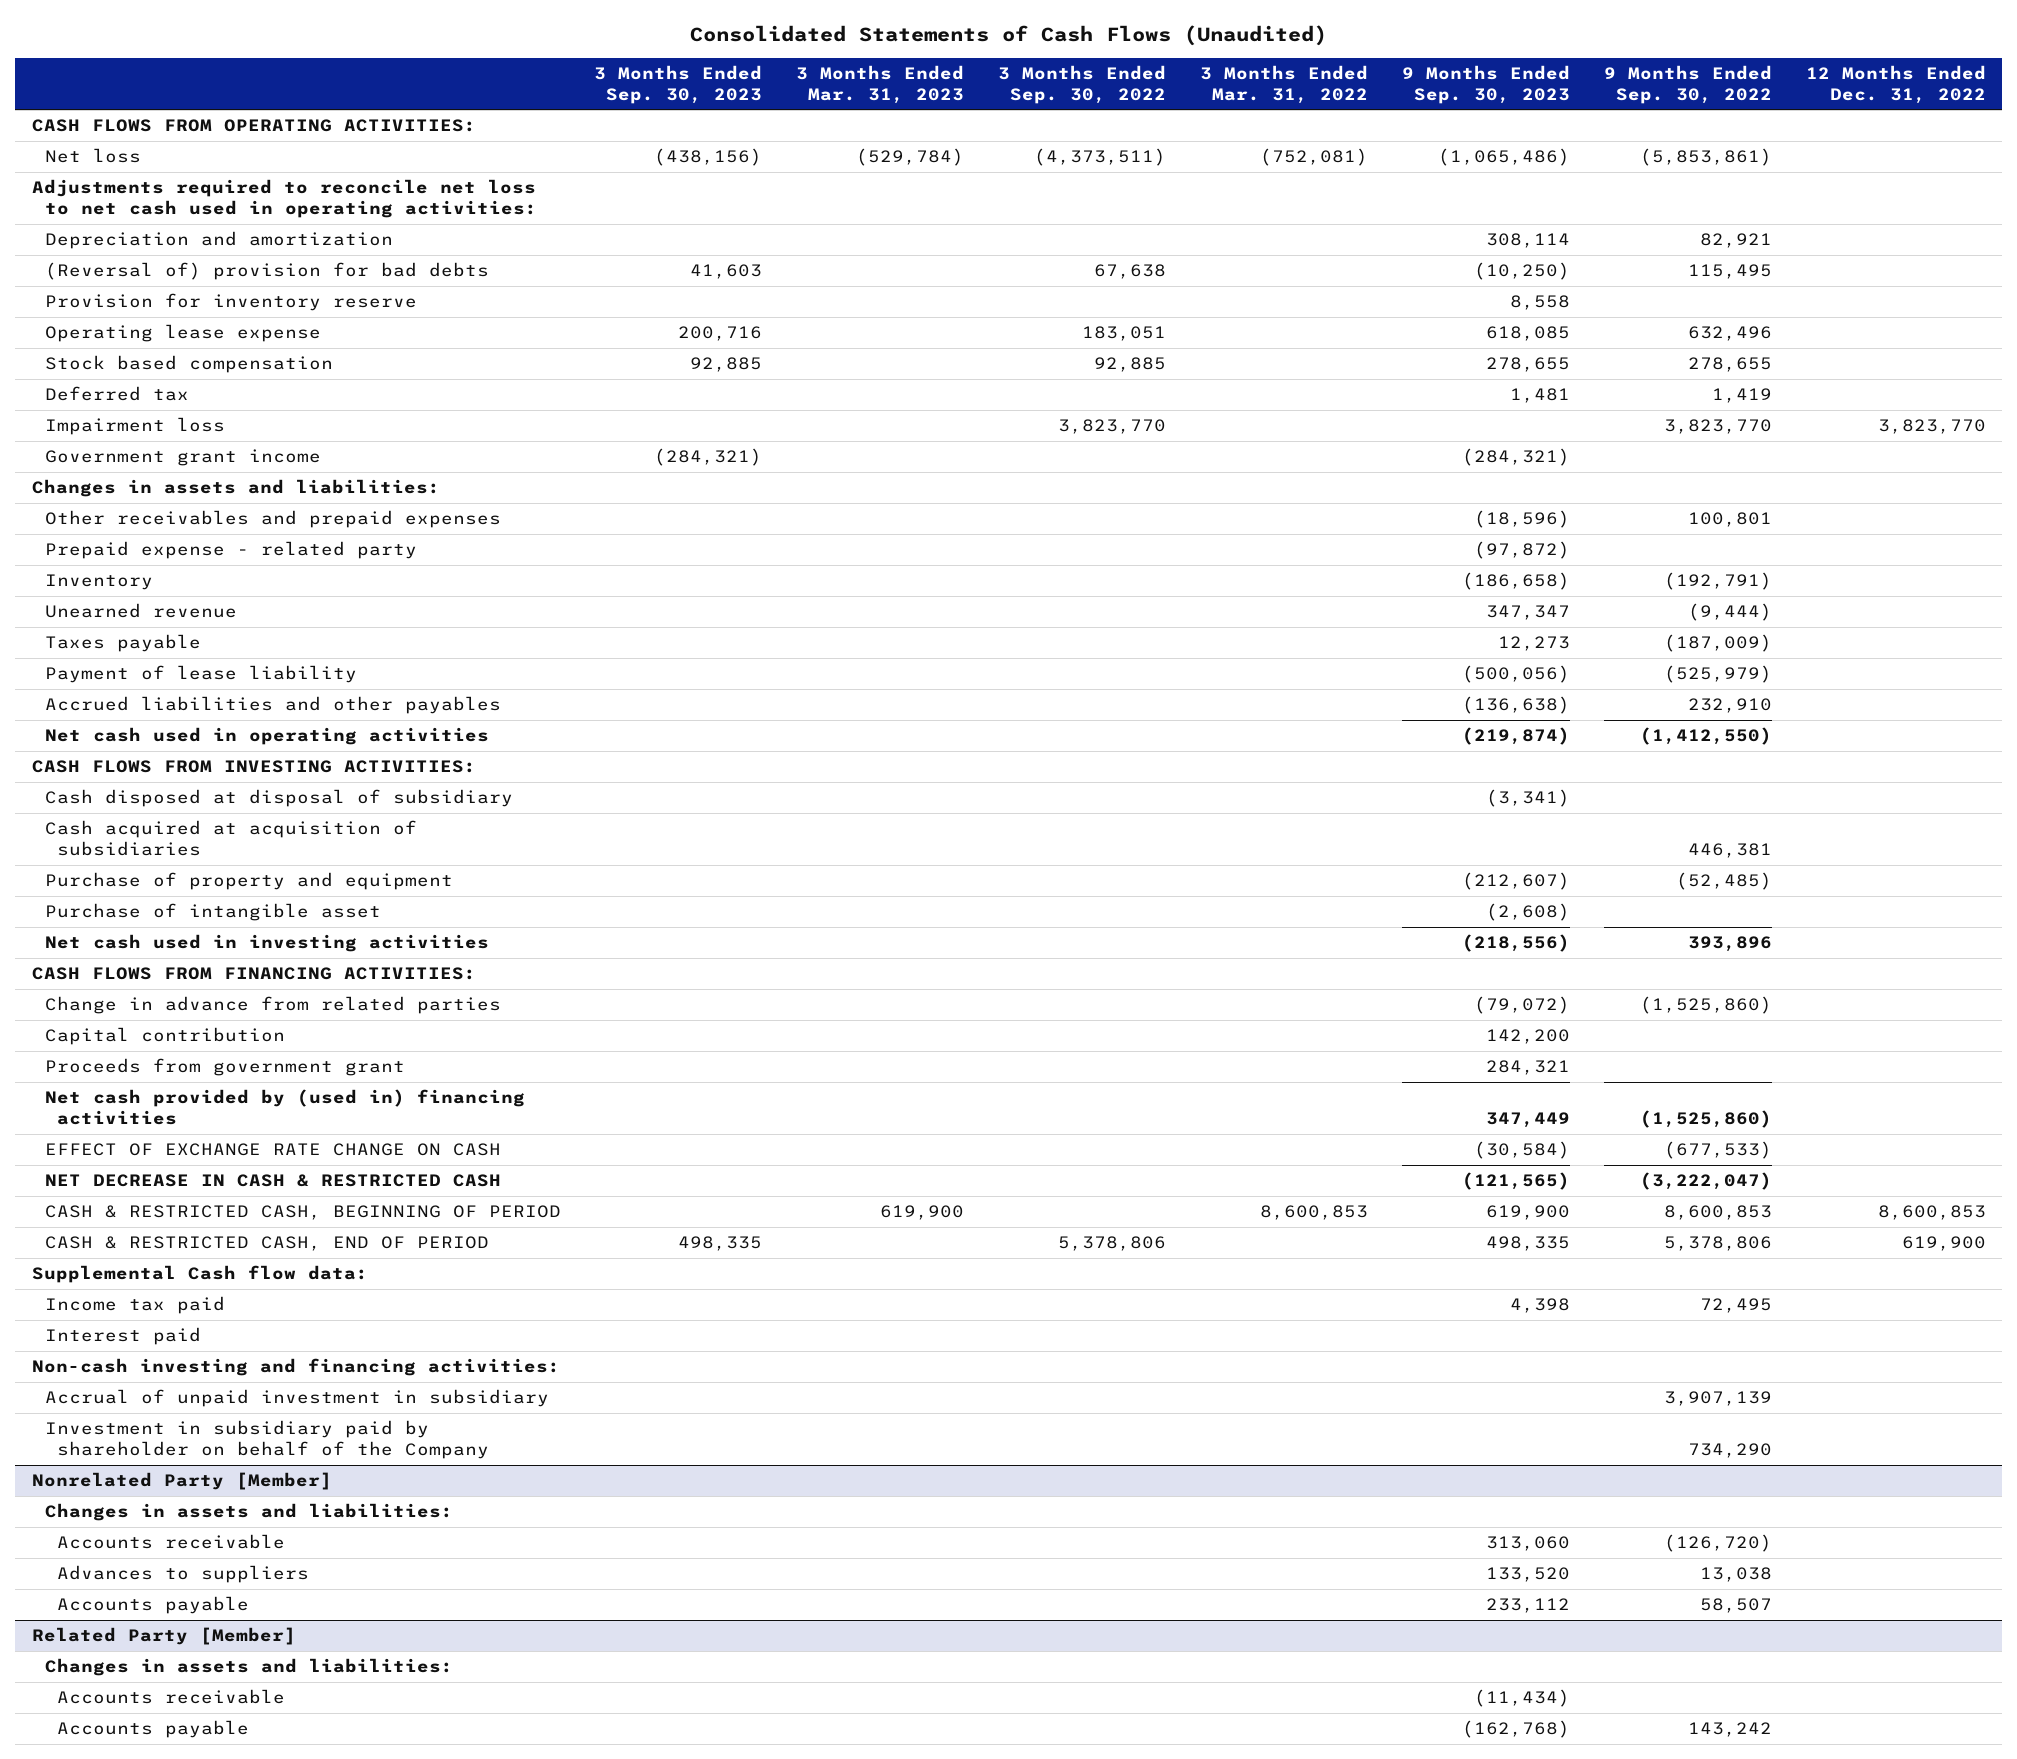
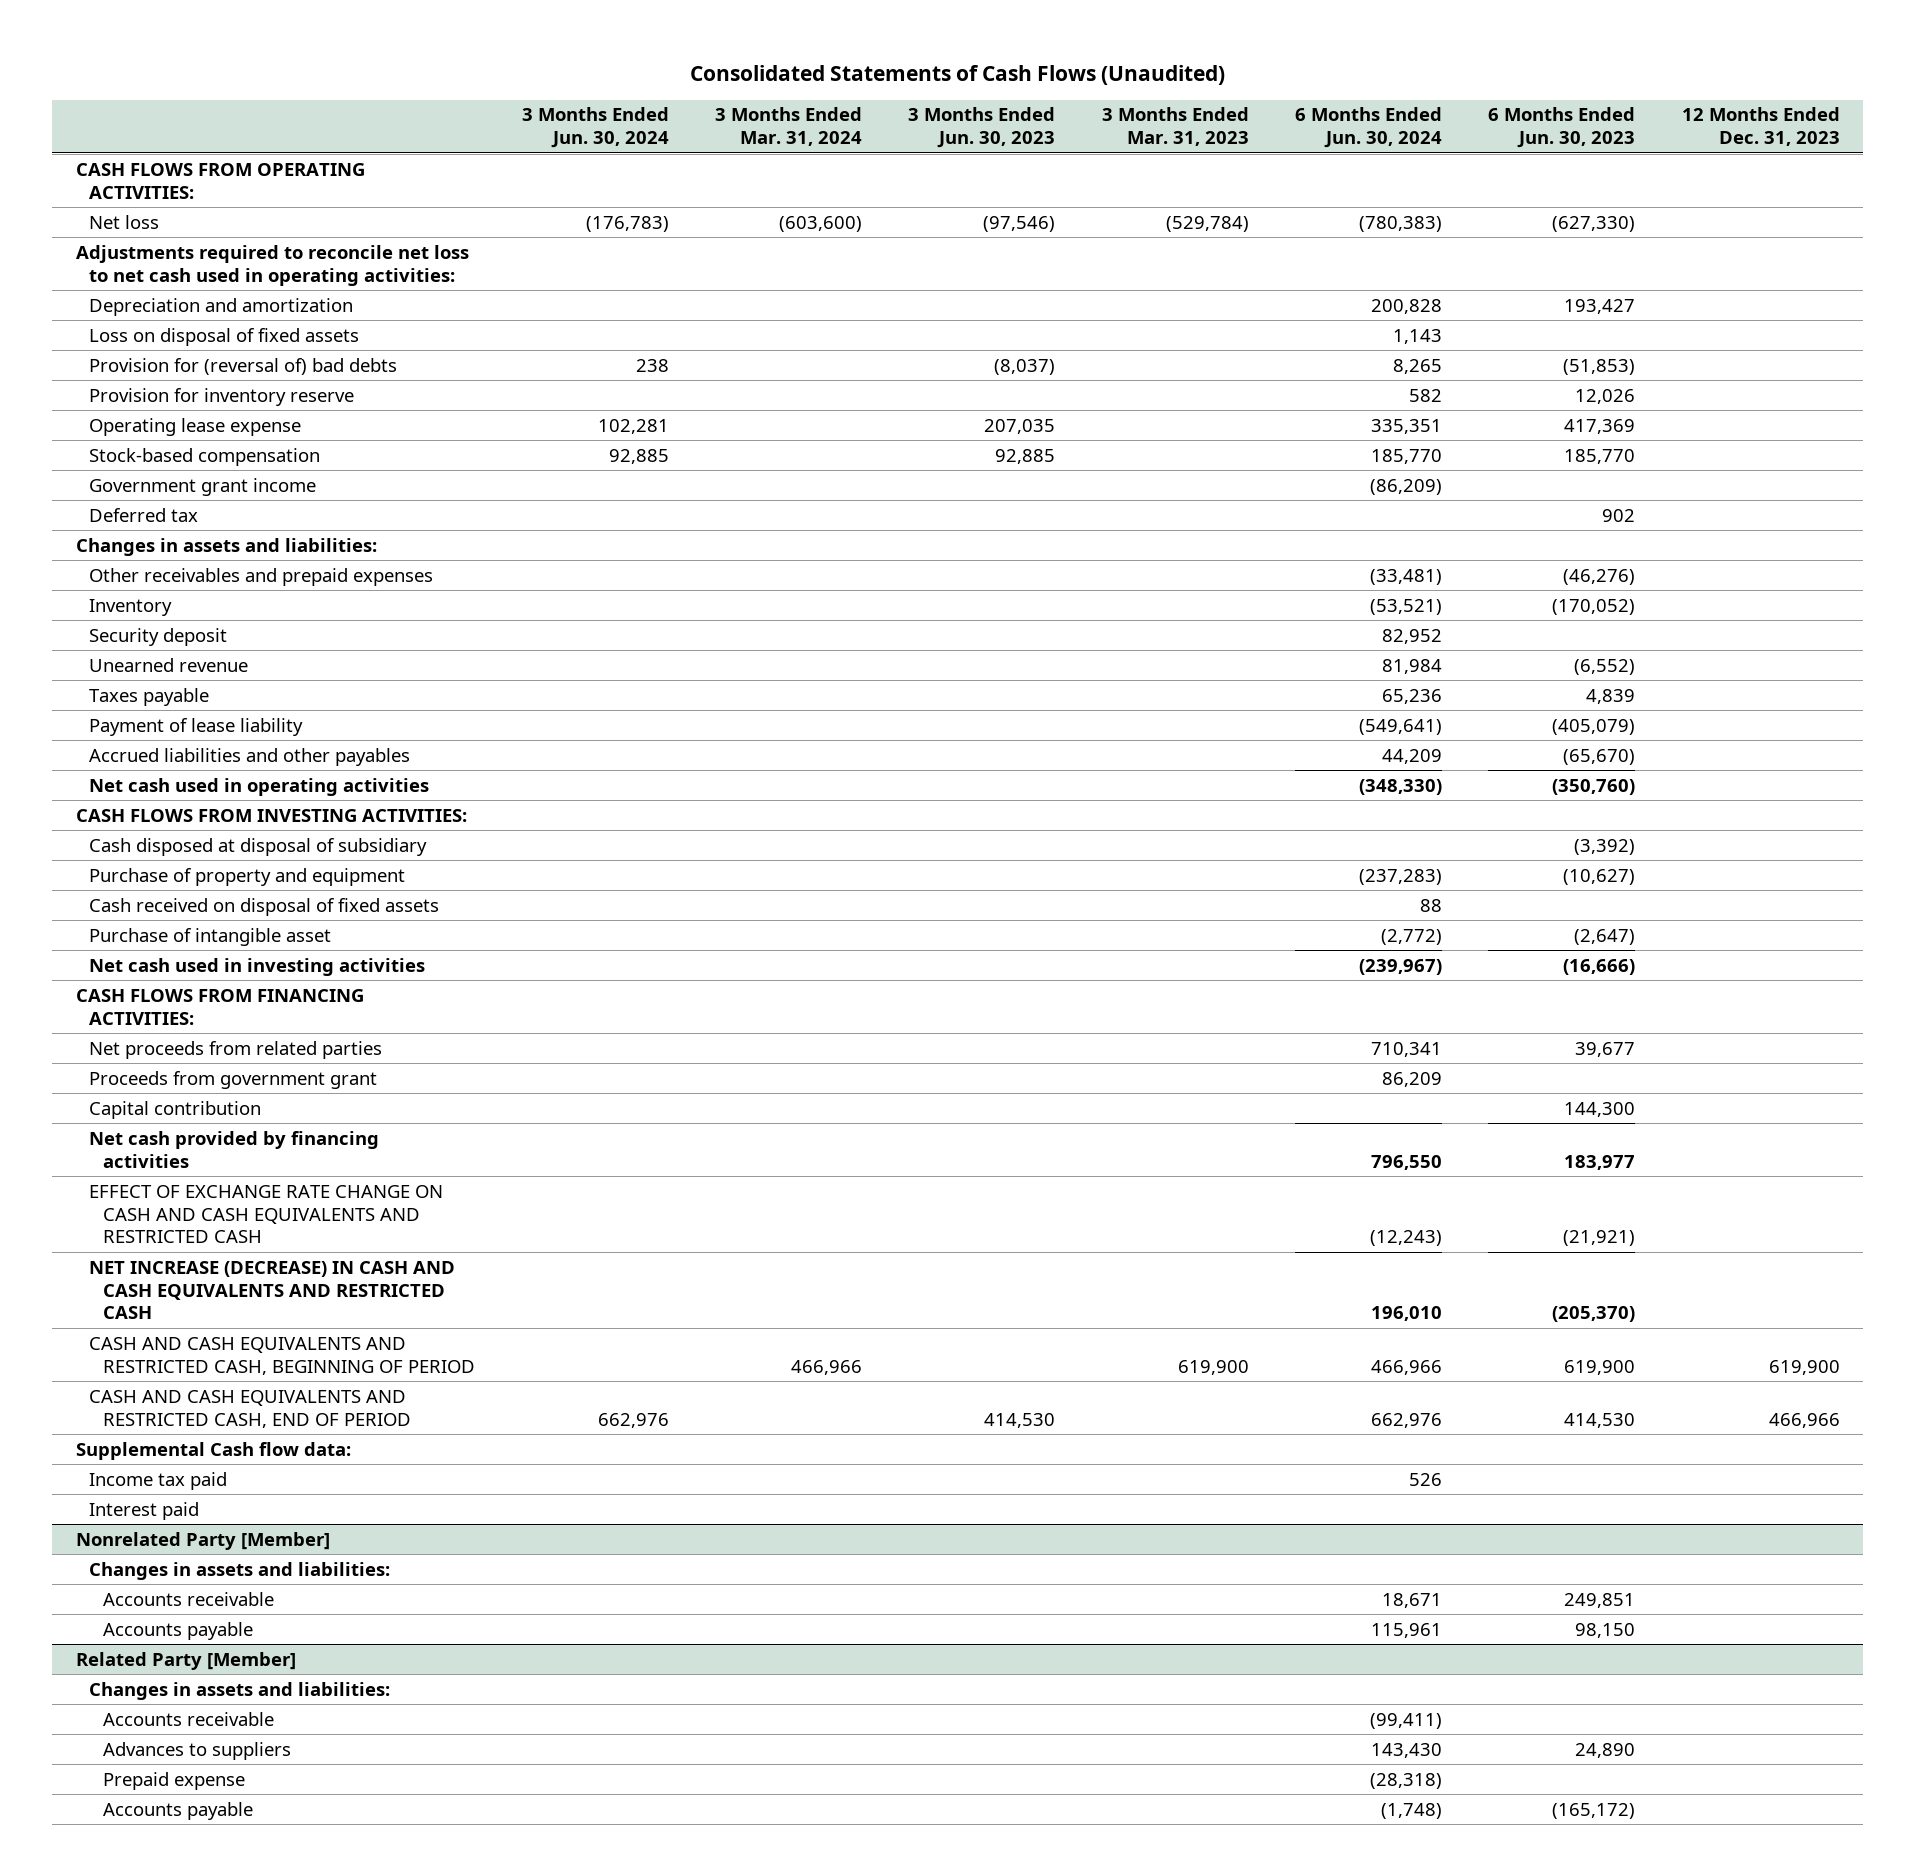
- | 3 Months Ended Sep. 30, 2023 | 3 Months Ended Mar. 31, 2023 | 3 Months Ended Sep. 30, 2022 | 3 Months Ended Mar. 31, 2022 | 9 Months Ended Sep. 30, 2023 | 9 Months Ended Sep. 30, 2022 | 12 Months Ended Dec. 31, 2022
+ | 3 Months Ended Jun. 30, 2024 | 3 Months Ended Mar. 31, 2024 | 3 Months Ended Jun. 30, 2023 | 3 Months Ended Mar. 31, 2023 | 6 Months Ended Jun. 30, 2024 | 6 Months Ended Jun. 30, 2023 | 12 Months Ended Dec. 31, 2023
- (Reversal of) provision for bad debts | 41,603 | | 67,638 | | (10,250) | 115,495 |
+ Loss on disposal of fixed assets | | | | | 1,143 | |
+ Provision for (reversal of) bad debts | 238 | | (8,037) | | 8,265 | (51,853) |
- Stock based compensation | 92,885 | | 92,885 | | 278,655 | 278,655 |
- Impairment loss | | | 3,823,770 | | | 3,823,770 | 3,823,770
+ Stock-based compensation | 92,885 | | 92,885 | | 185,770 | 185,770 |
moved down: Deferred tax | | | | | | 902 |
- Prepaid expense - related party | | | | | (97,872) | |
+ Security deposit | | | | | 82,952 | |
- Cash acquired at acquisition of subsidiaries | | | | | | 446,381 |
+ Cash received on disposal of fixed assets | | | | | 88 | |
- Change in advance from related parties | | | | | (79,072) | (1,525,860) |
+ Net proceeds from related parties | | | | | 710,341 | 39,677 |
- Net cash provided by (used in) financing activities | | | | | 347,449 | (1,525,860) |
- EFFECT OF EXCHANGE RATE CHANGE ON CASH | | | | | (30,584) | (677,533) |
- NET DECREASE IN CASH & RESTRICTED CASH | | | | | (121,565) | (3,222,047) |
- CASH & RESTRICTED CASH, BEGINNING OF PERIOD | | 619,900 | | 8,600,853 | 619,900 | 8,600,853 | 8,600,853
- CASH & RESTRICTED CASH, END OF PERIOD | 498,335 | | 5,378,806 | | 498,335 | 5,378,806 | 619,900
moved down: Capital contribution | | | | | | 144,300 |
+ Net cash provided by financing activities | | | | | 796,550 | 183,977 |
+ EFFECT OF EXCHANGE RATE CHANGE ON CASH AND CASH EQUIVALENTS AND RESTRICTED CASH | | | | | (12,243) | (21,921) |
+ NET INCREASE (DECREASE) IN CASH AND CASH EQUIVALENTS AND RESTRICTED CASH | | | | | 196,010 | (205,370) |
+ CASH AND CASH EQUIVALENTS AND RESTRICTED CASH, BEGINNING OF PERIOD | | 466,966 | | 619,900 | 466,966 | 619,900 | 619,900
+ CASH AND CASH EQUIVALENTS AND RESTRICTED CASH, END OF PERIOD | 662,976 | | 414,530 | | 662,976 | 414,530 | 466,966
- Non-cash investing and financing activities:
- Accrual of unpaid investment in subsidiary | | | | | | 3,907,139 |
- Investment in subsidiary paid by shareholder on behalf of the Company | | | | | | 734,290 |
@ Nonrelated Party [Member]
- Advances to suppliers | | | | | 133,520 | 13,038 |
@ Related Party [Member]
+ Advances to suppliers | | | | | 143,430 | 24,890 |
+ Prepaid expense | | | | | (28,318) | |

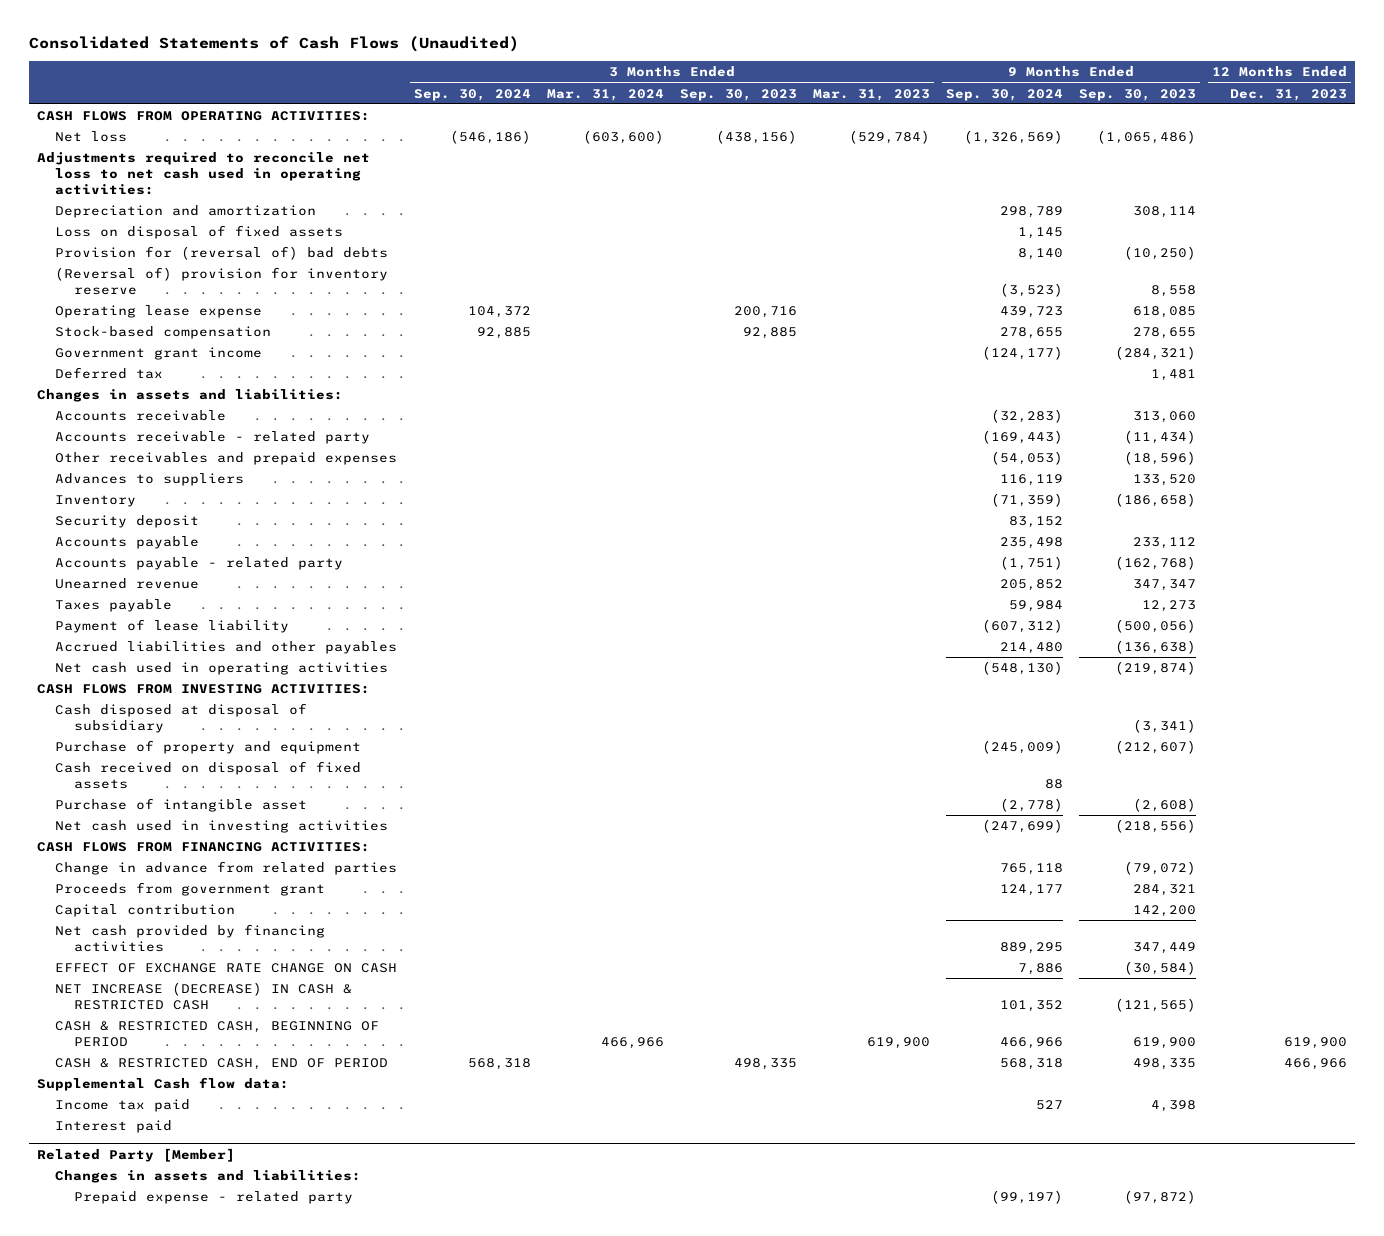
- | 3 Months Ended Jun. 30, 2024 | 3 Months Ended Mar. 31, 2024 | 3 Months Ended Jun. 30, 2023 | 3 Months Ended Mar. 31, 2023 | 6 Months Ended Jun. 30, 2024 | 6 Months Ended Jun. 30, 2023 | 12 Months Ended Dec. 31, 2023
+ | 3 Months Ended Sep. 30, 2024 | 3 Months Ended Mar. 31, 2024 | 3 Months Ended Sep. 30, 2023 | 3 Months Ended Mar. 31, 2023 | 9 Months Ended Sep. 30, 2024 | 9 Months Ended Sep. 30, 2023 | 12 Months Ended Dec. 31, 2023
- Provision for inventory reserve | | | | | 582 | 12,026 |
+ (Reversal of) provision for inventory reserve | | | | | (3,523) | 8,558 |
+ Accounts receivable | | | | | (32,283) | 313,060 |
+ Accounts receivable - related party | | | | | (169,443) | (11,434) |
+ Advances to suppliers | | | | | 116,119 | 133,520 |
+ Accounts payable | | | | | 235,498 | 233,112 |
+ Accounts payable - related party | | | | | (1,751) | (162,768) |
- Net proceeds from related parties | | | | | 710,341 | 39,677 |
+ Change in advance from related parties | | | | | 765,118 | (79,072) |
- EFFECT OF EXCHANGE RATE CHANGE ON CASH AND CASH EQUIVALENTS AND RESTRICTED CASH | | | | | (12,243) | (21,921) |
- NET INCREASE (DECREASE) IN CASH AND CASH EQUIVALENTS AND RESTRICTED CASH | | | | | 196,010 | (205,370) |
- CASH AND CASH EQUIVALENTS AND RESTRICTED CASH, BEGINNING OF PERIOD | | 466,966 | | 619,900 | 466,966 | 619,900 | 619,900
- CASH AND CASH EQUIVALENTS AND RESTRICTED CASH, END OF PERIOD | 662,976 | | 414,530 | | 662,976 | 414,530 | 466,966
+ EFFECT OF EXCHANGE RATE CHANGE ON CASH | | | | | 7,886 | (30,584) |
+ NET INCREASE (DECREASE) IN CASH & RESTRICTED CASH | | | | | 101,352 | (121,565) |
+ CASH & RESTRICTED CASH, BEGINNING OF PERIOD | | 466,966 | | 619,900 | 466,966 | 619,900 | 619,900
+ CASH & RESTRICTED CASH, END OF PERIOD | 568,318 | | 498,335 | | 568,318 | 498,335 | 466,966
- Nonrelated Party [Member]
- Changes in assets and liabilities:
- Accounts receivable | | | | | 18,671 | 249,851 |
- Accounts payable | | | | | 115,961 | 98,150 |
@ Related Party [Member]
- Accounts receivable | | | | | (99,411) | |
- Advances to suppliers | | | | | 143,430 | 24,890 |
- Prepaid expense | | | | | (28,318) | |
- Accounts payable | | | | | (1,748) | (165,172) |
+ Prepaid expense - related party | | | | | (99,197) | (97,872) |

